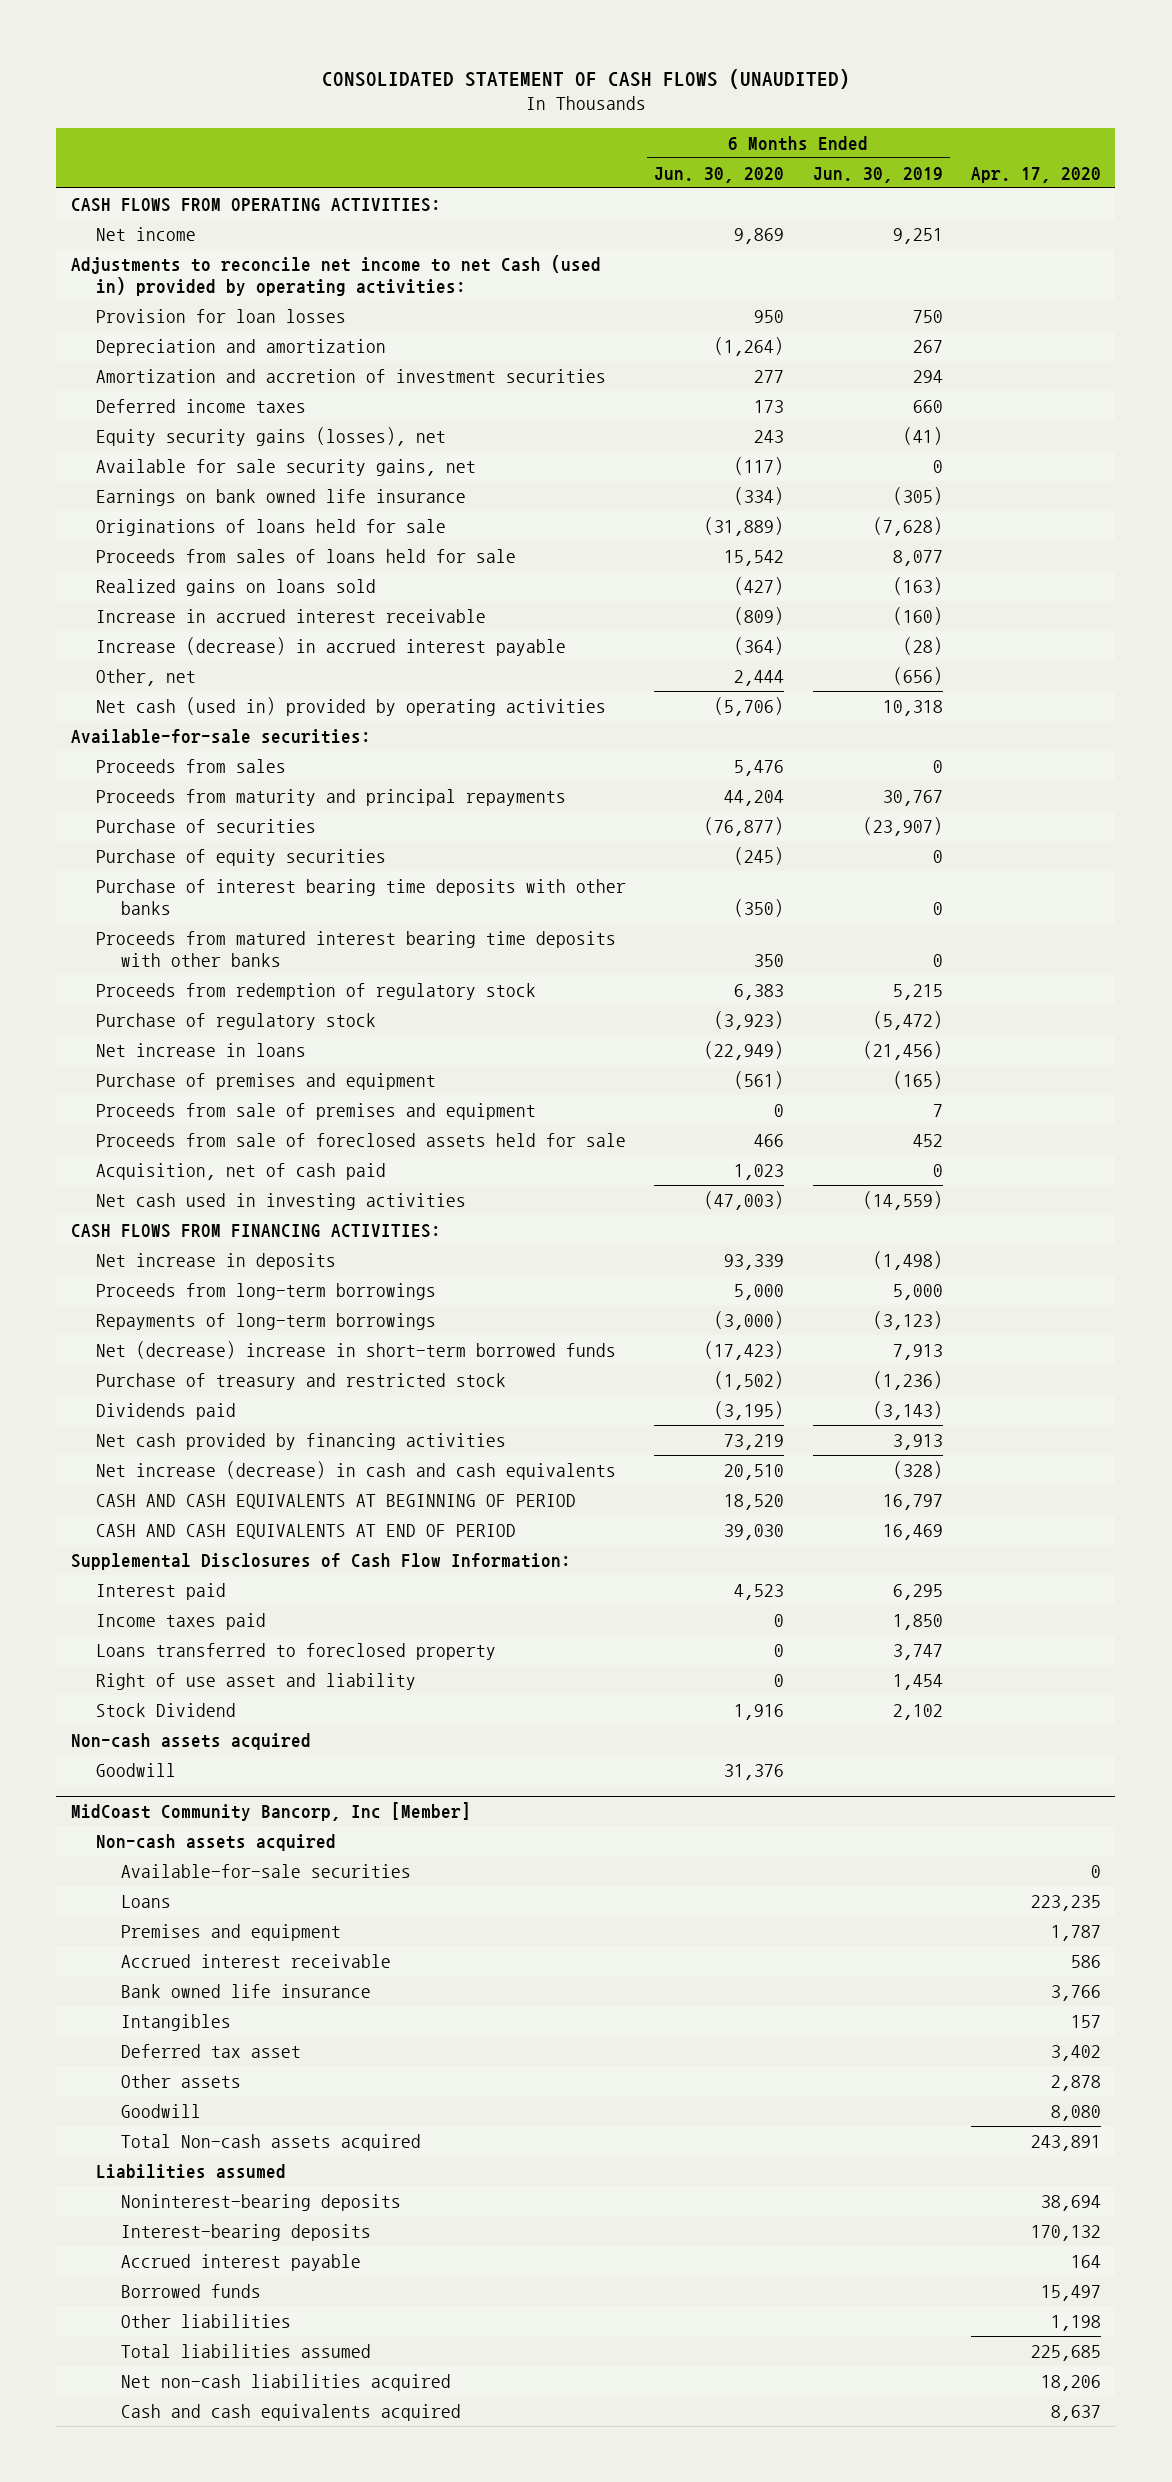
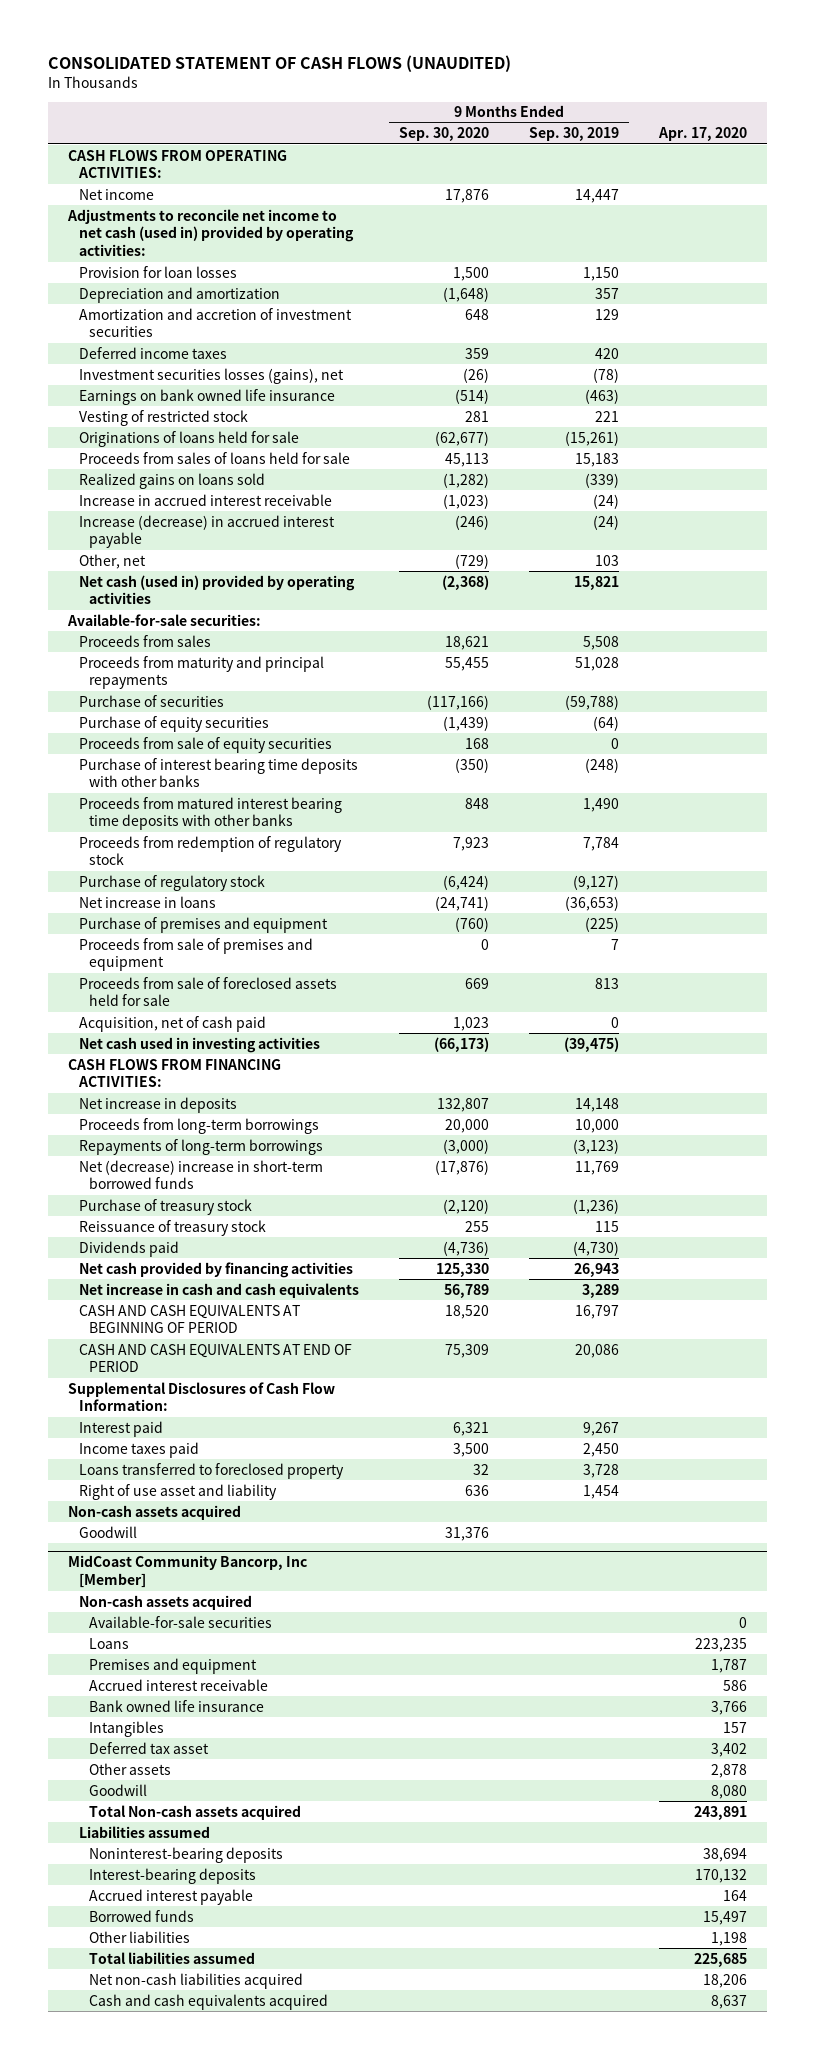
- | 6 Months Ended Jun. 30, 2020 | 6 Months Ended Jun. 30, 2019 | Apr. 17, 2020
+ | 9 Months Ended Sep. 30, 2020 | 9 Months Ended Sep. 30, 2019 | Apr. 17, 2020
- Adjustments to reconcile net income to net Cash (used in) provided by operating activities:
+ Adjustments to reconcile net income to net cash (used in) provided by operating activities:
- Equity security gains (losses), net | 243 | (41) |
- Available for sale security gains, net | (117) | 0 |
+ Investment securities losses (gains), net | (26) | (78) |
+ Vesting of restricted stock | 281 | 221 |
+ Proceeds from sale of equity securities | 168 | 0 |
- Purchase of treasury and restricted stock | (1,502) | (1,236) |
+ Purchase of treasury stock | (2,120) | (1,236) |
+ Reissuance of treasury stock | 255 | 115 |
- Net increase (decrease) in cash and cash equivalents | 20,510 | (328) |
+ Net increase in cash and cash equivalents | 56,789 | 3,289 |
- Stock Dividend | 1,916 | 2,102 |

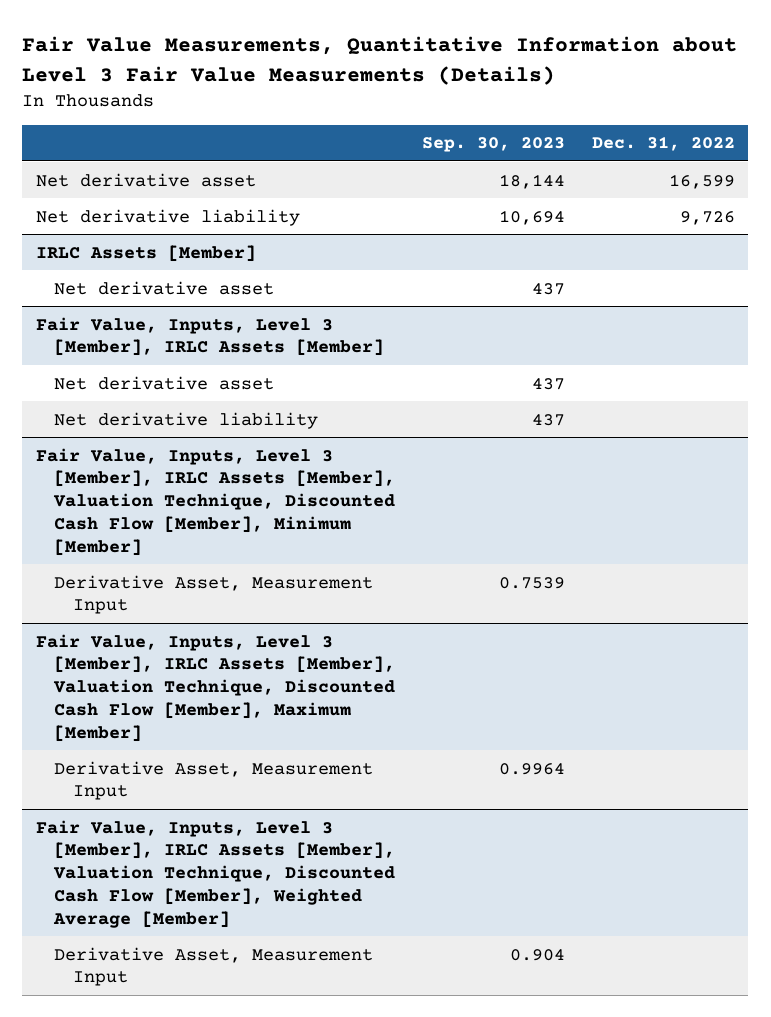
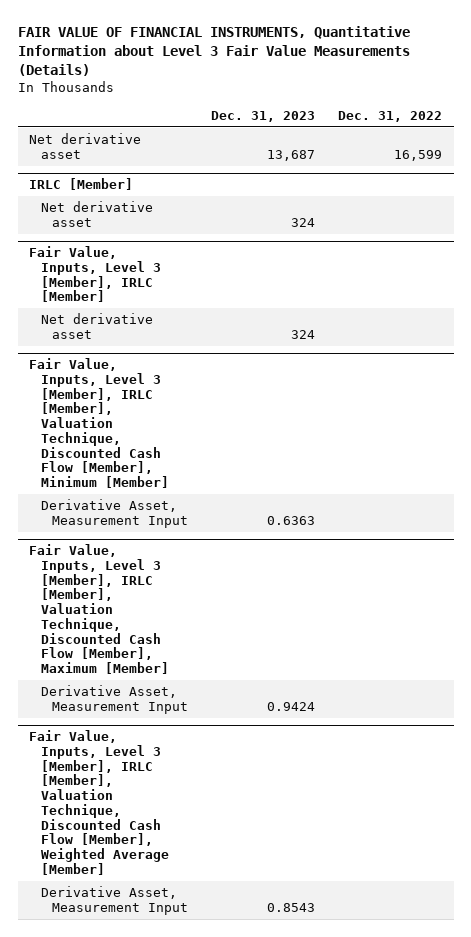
- Fair Value Measurements, Quantitative Information about Level 3 Fair Value Measurements (Details)
+ FAIR VALUE OF FINANCIAL INSTRUMENTS, Quantitative Information about Level 3 Fair Value Measurements (Details)
- | Sep. 30, 2023 | Dec. 31, 2022
+ | Dec. 31, 2023 | Dec. 31, 2022
- Net derivative liability | 10,694 | 9,726
- IRLC Assets [Member]
+ IRLC [Member]
- Fair Value, Inputs, Level 3 [Member], IRLC Assets [Member]
+ Fair Value, Inputs, Level 3 [Member], IRLC [Member]
- Net derivative liability | 437 |
- Fair Value, Inputs, Level 3 [Member], IRLC Assets [Member], Valuation Technique, Discounted Cash Flow [Member], Minimum [Member]
+ Fair Value, Inputs, Level 3 [Member], IRLC [Member], Valuation Technique, Discounted Cash Flow [Member], Minimum [Member]
- Fair Value, Inputs, Level 3 [Member], IRLC Assets [Member], Valuation Technique, Discounted Cash Flow [Member], Maximum [Member]
+ Fair Value, Inputs, Level 3 [Member], IRLC [Member], Valuation Technique, Discounted Cash Flow [Member], Maximum [Member]
- Fair Value, Inputs, Level 3 [Member], IRLC Assets [Member], Valuation Technique, Discounted Cash Flow [Member], Weighted Average [Member]
+ Fair Value, Inputs, Level 3 [Member], IRLC [Member], Valuation Technique, Discounted Cash Flow [Member], Weighted Average [Member]

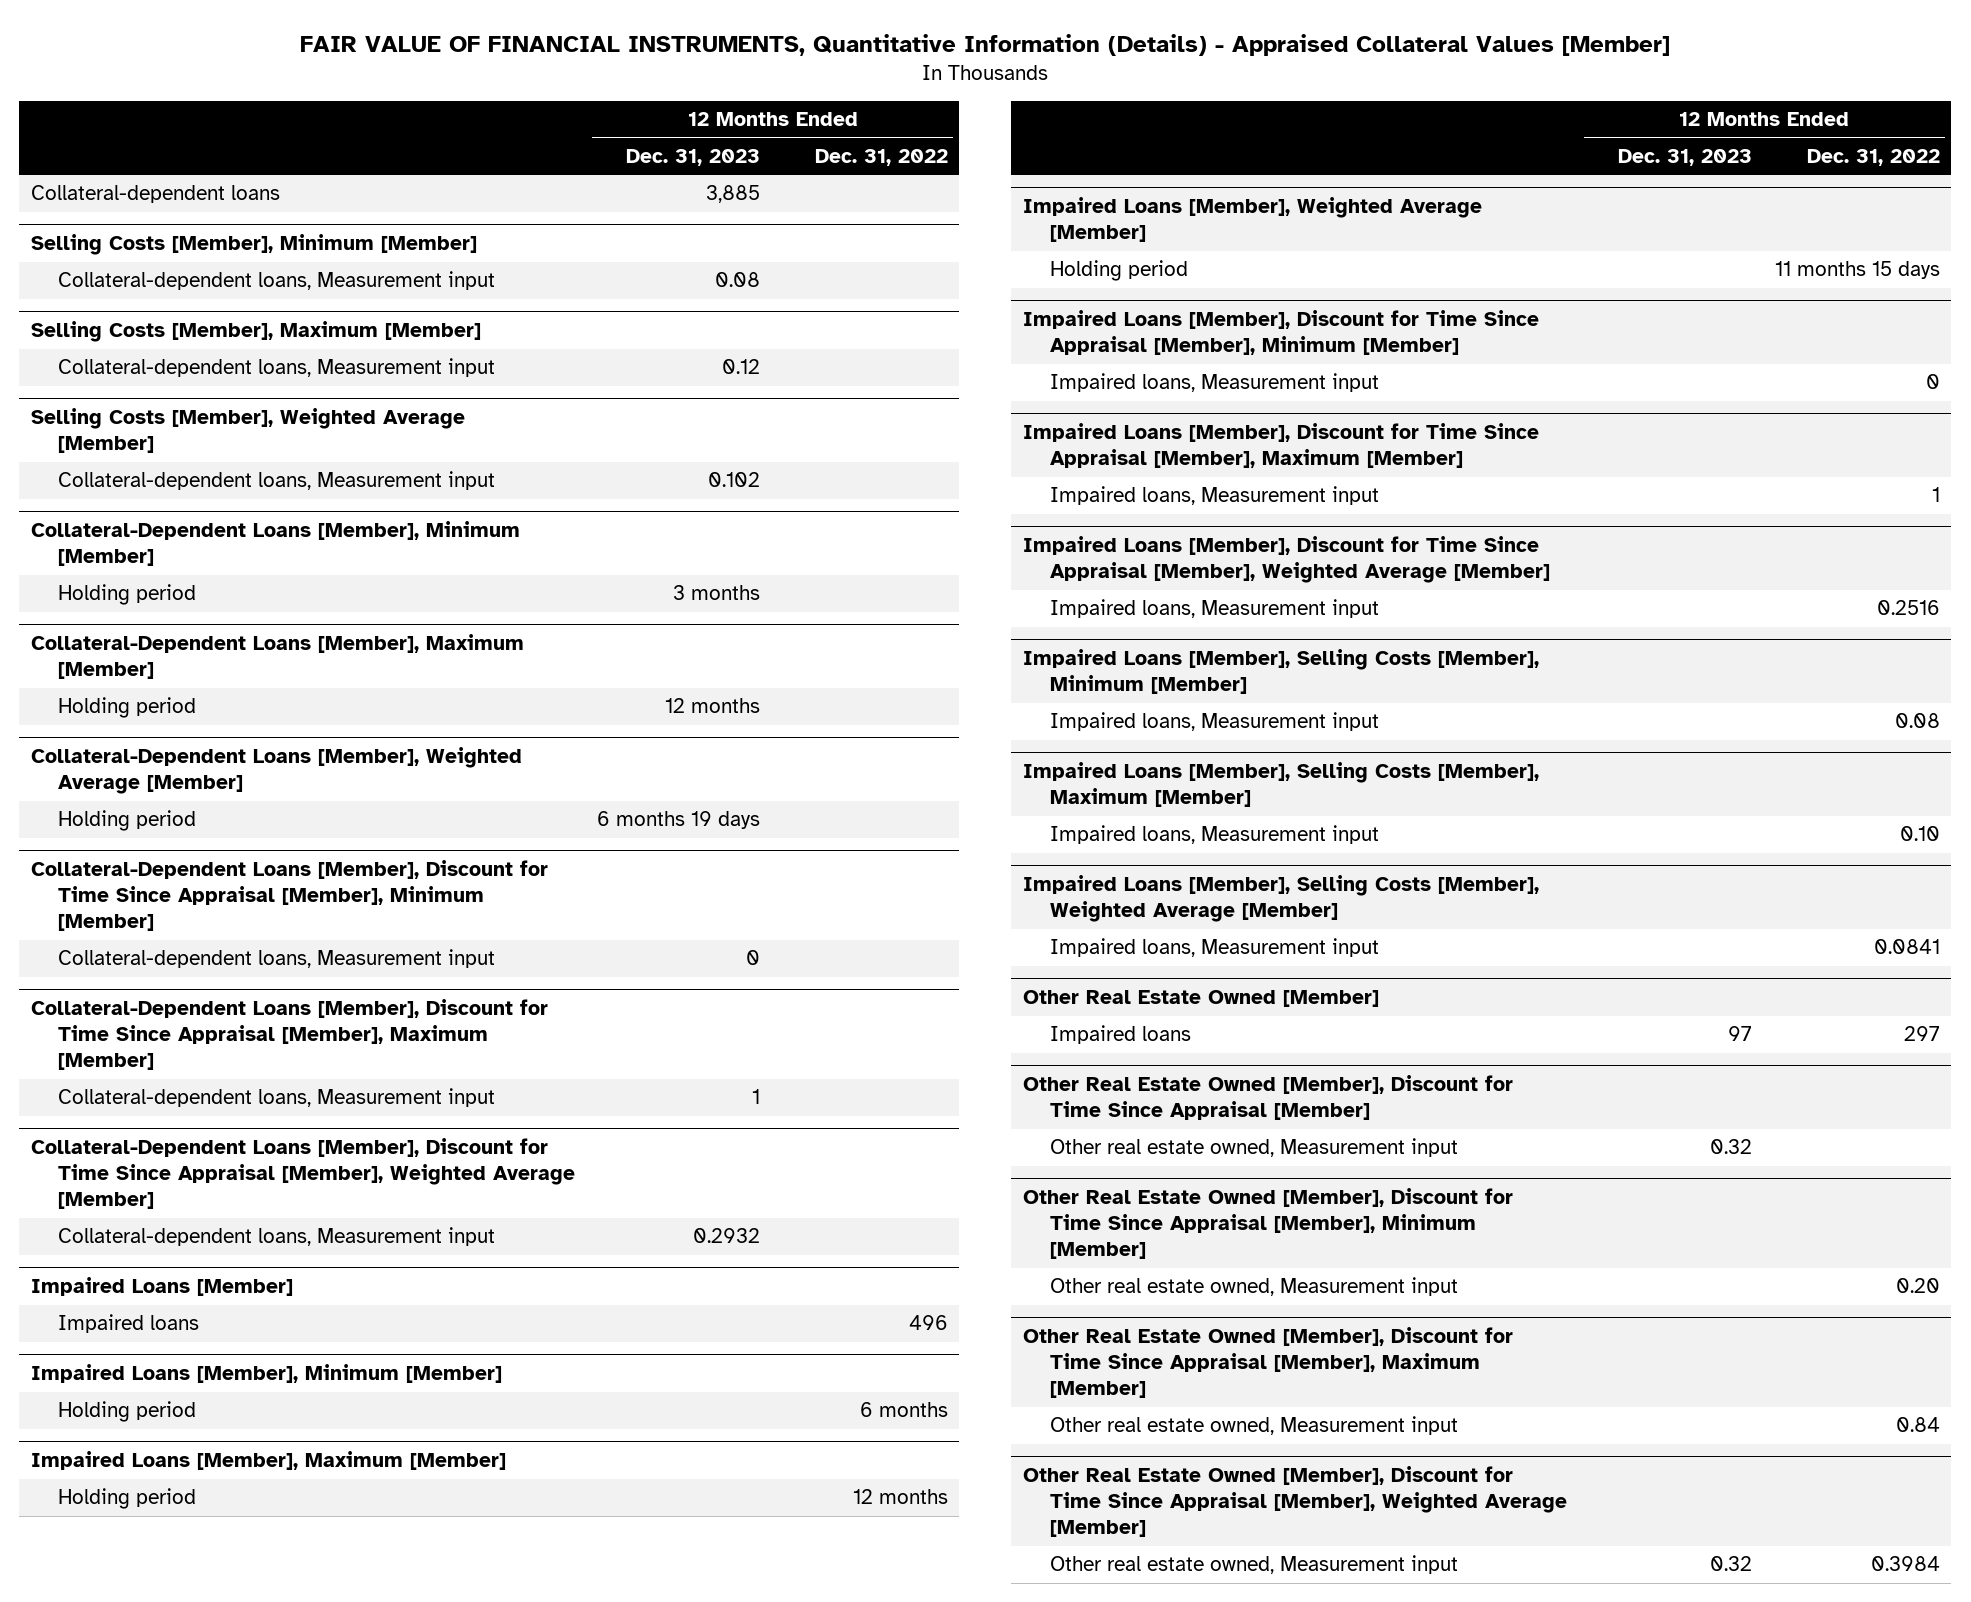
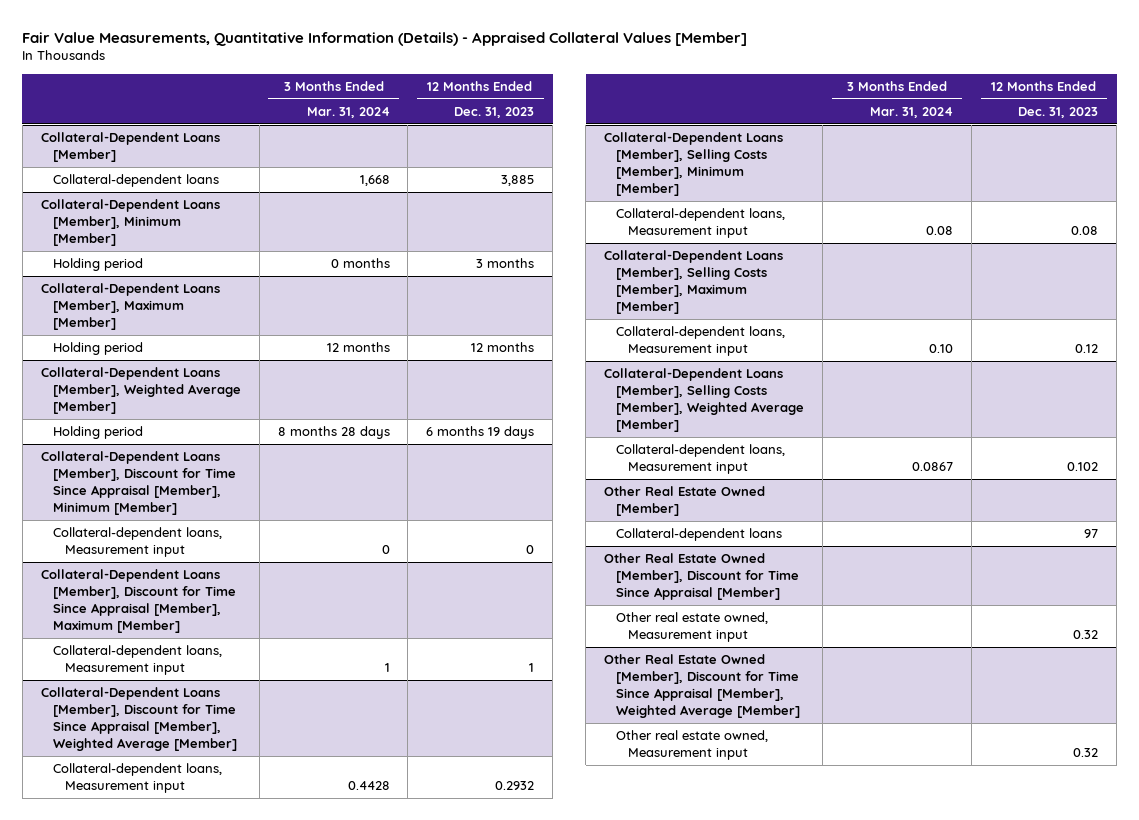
- FAIR VALUE OF FINANCIAL INSTRUMENTS, Quantitative Information (Details) - Appraised Collateral Values [Member]
+ Fair Value Measurements, Quantitative Information (Details) - Appraised Collateral Values [Member]
- | 12 Months Ended Dec. 31, 2023 | 12 Months Ended Dec. 31, 2022
+ | 3 Months Ended Mar. 31, 2024 | 12 Months Ended Dec. 31, 2023
+ Collateral-Dependent Loans [Member]
- Selling Costs [Member], Minimum [Member]
- Collateral-dependent loans, Measurement input | 0.08 |
- Selling Costs [Member], Maximum [Member]
- Collateral-dependent loans, Measurement input | 0.12 |
- Selling Costs [Member], Weighted Average [Member]
- Collateral-dependent loans, Measurement input | 0.102 |
- Impaired Loans [Member]
- Impaired loans | | 496
- Impaired Loans [Member], Minimum [Member]
- Holding period | | 6 months
- Impaired Loans [Member], Maximum [Member]
- Holding period | | 12 months
- Impaired Loans [Member], Weighted Average [Member]
- Holding period | | 11 months 15 days
- Impaired Loans [Member], Discount for Time Since Appraisal [Member], Minimum [Member]
- Impaired loans, Measurement input | | 0
- Impaired Loans [Member], Discount for Time Since Appraisal [Member], Maximum [Member]
- Impaired loans, Measurement input | | 1
- Impaired Loans [Member], Discount for Time Since Appraisal [Member], Weighted Average [Member]
- Impaired loans, Measurement input | | 0.2516
- Impaired Loans [Member], Selling Costs [Member], Minimum [Member]
- Impaired loans, Measurement input | | 0.08
- Impaired Loans [Member], Selling Costs [Member], Maximum [Member]
- Impaired loans, Measurement input | | 0.10
- Impaired Loans [Member], Selling Costs [Member], Weighted Average [Member]
- Impaired loans, Measurement input | | 0.0841
+ Collateral-Dependent Loans [Member], Selling Costs [Member], Minimum [Member]
+ Collateral-dependent loans, Measurement input | 0.08 | 0.08
+ Collateral-Dependent Loans [Member], Selling Costs [Member], Maximum [Member]
+ Collateral-dependent loans, Measurement input | 0.10 | 0.12
+ Collateral-Dependent Loans [Member], Selling Costs [Member], Weighted Average [Member]
+ Collateral-dependent loans, Measurement input | 0.0867 | 0.102
@ Other Real Estate Owned [Member]
- Impaired loans | 97 | 297
+ Collateral-dependent loans | | 97
- Other Real Estate Owned [Member], Discount for Time Since Appraisal [Member], Minimum [Member]
- Other real estate owned, Measurement input | | 0.20
- Other Real Estate Owned [Member], Discount for Time Since Appraisal [Member], Maximum [Member]
- Other real estate owned, Measurement input | | 0.84

